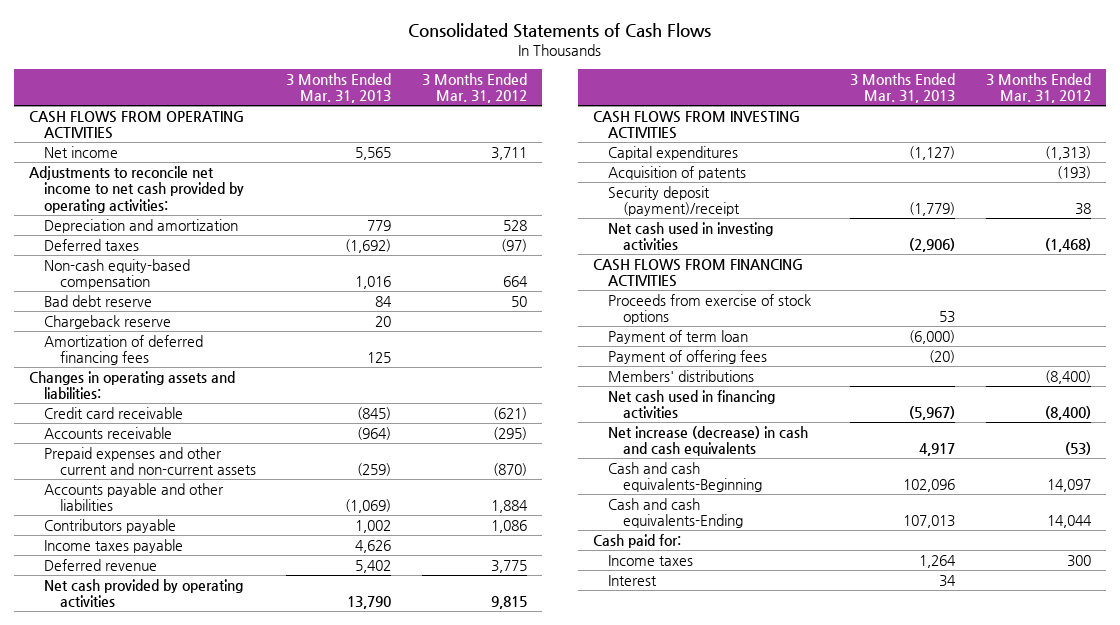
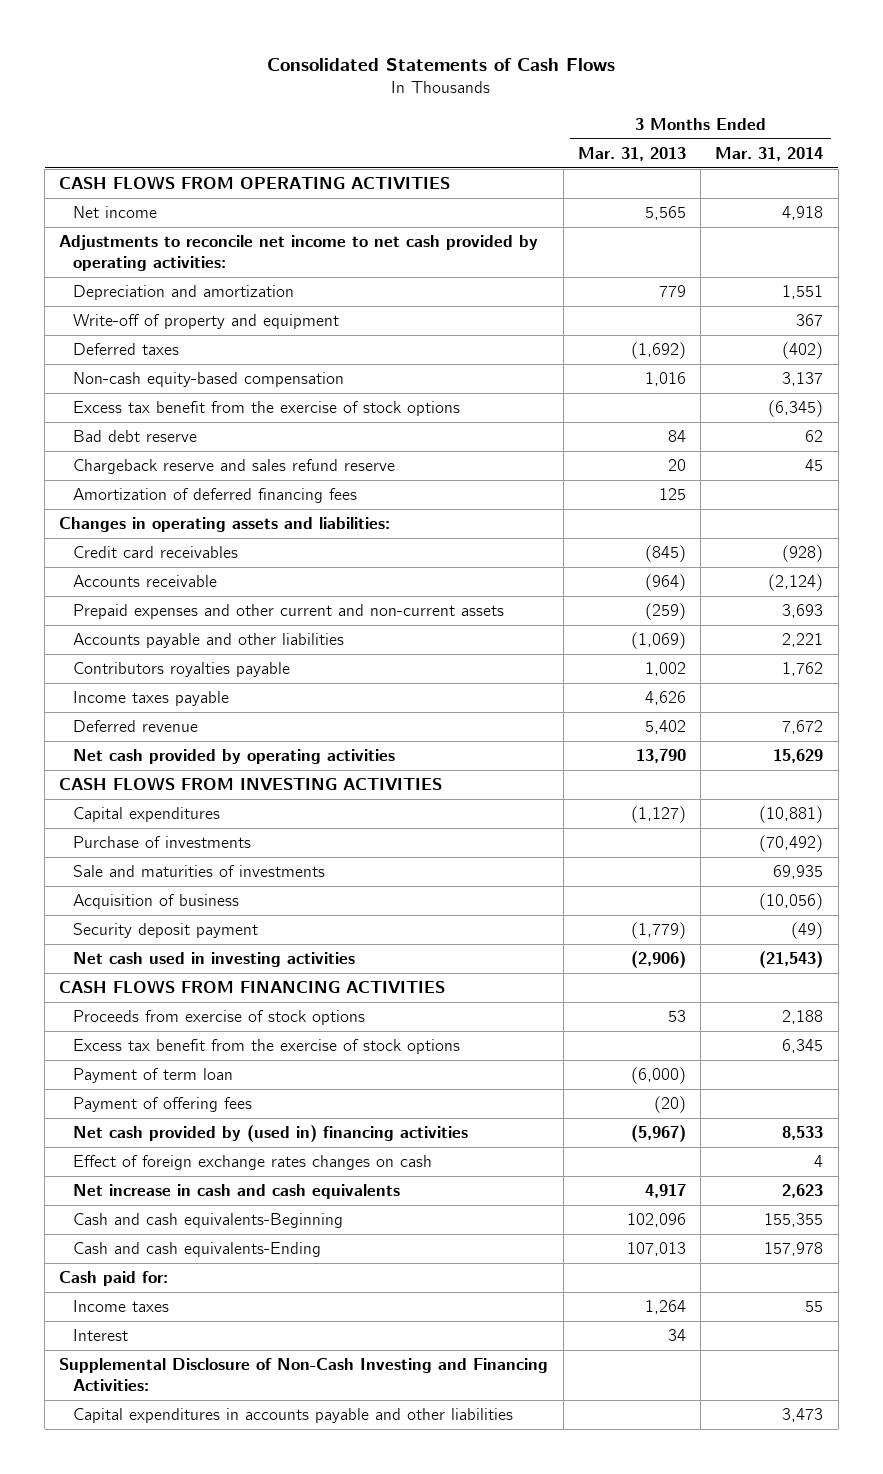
- | 3 Months Ended Mar. 31, 2013 | 3 Months Ended Mar. 31, 2012
+ | 3 Months Ended Mar. 31, 2013 | 3 Months Ended Mar. 31, 2014
+ Write-off of property and equipment | | 367
+ Excess tax benefit from the exercise of stock options | | (6,345)
- Chargeback reserve | 20 |
+ Chargeback reserve and sales refund reserve | 20 | 45
- Credit card receivable | (845) | (621)
+ Credit card receivables | (845) | (928)
- Contributors payable | 1,002 | 1,086
+ Contributors royalties payable | 1,002 | 1,762
- Acquisition of patents | | (193)
- Security deposit (payment)/receipt | (1,779) | 38
+ Purchase of investments | | (70,492)
+ Sale and maturities of investments | | 69,935
+ Acquisition of business | | (10,056)
+ Security deposit payment | (1,779) | (49)
+ Excess tax benefit from the exercise of stock options | | 6,345
- Members' distributions | | (8,400)
- Net cash used in financing activities | (5,967) | (8,400)
- Net increase (decrease) in cash and cash equivalents | 4,917 | (53)
+ Net cash provided by (used in) financing activities | (5,967) | 8,533
+ Effect of foreign exchange rates changes on cash | | 4
+ Net increase in cash and cash equivalents | 4,917 | 2,623
+ Supplemental Disclosure of Non-Cash Investing and Financing Activities:
+ Capital expenditures in accounts payable and other liabilities | | 3,473

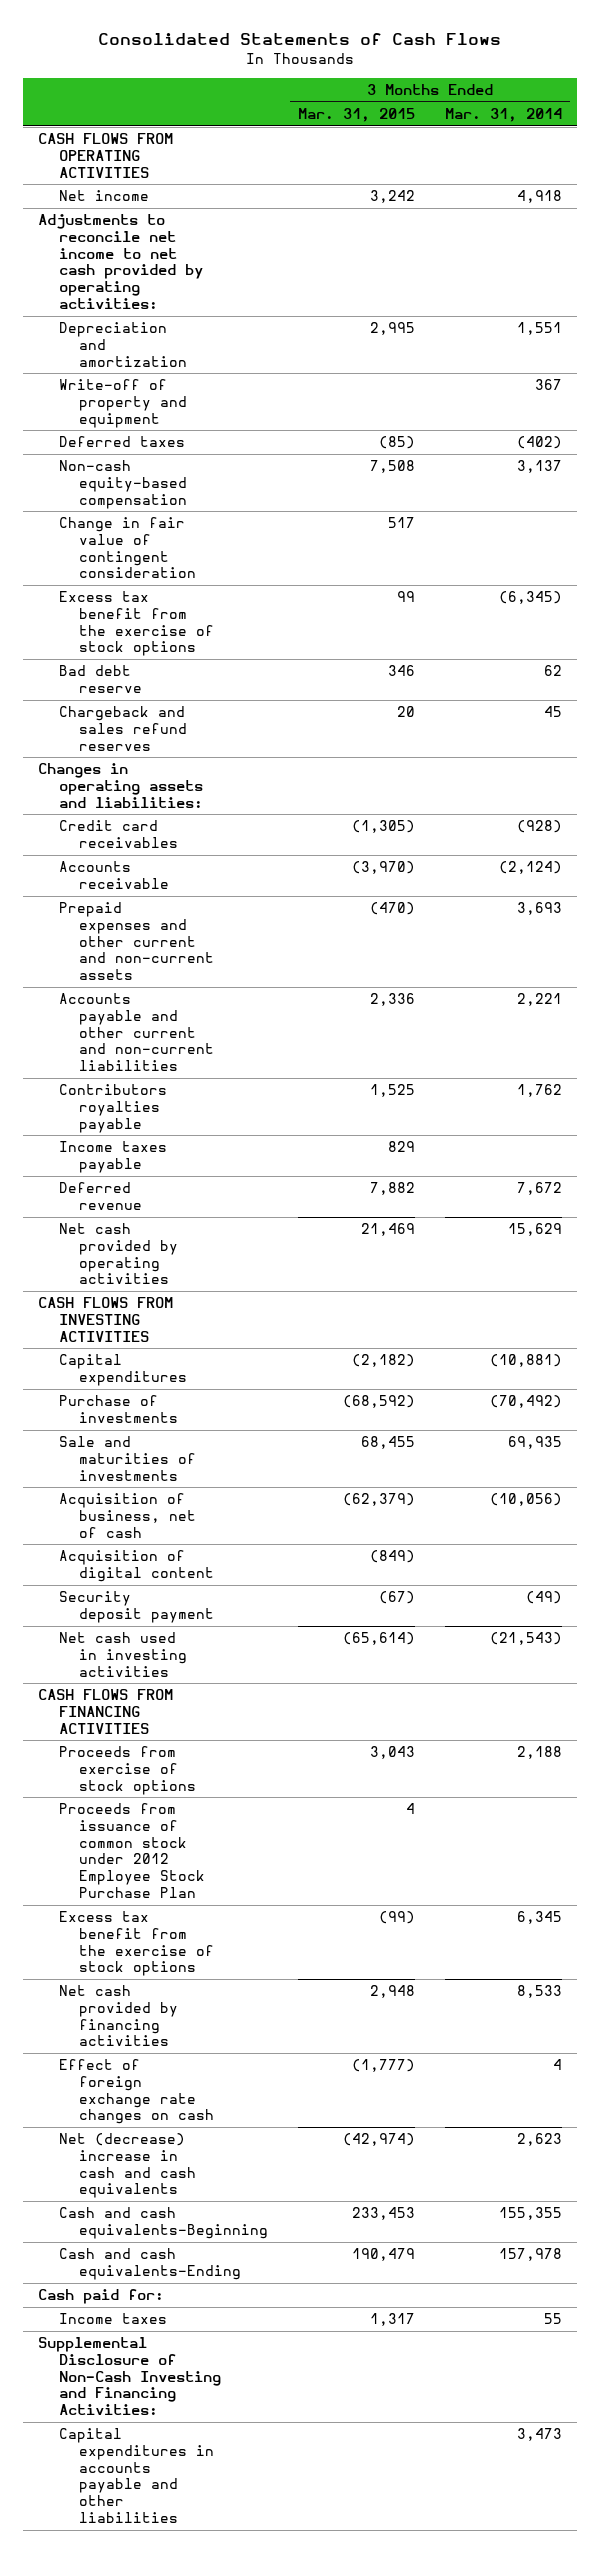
- | 3 Months Ended Mar. 31, 2013 | 3 Months Ended Mar. 31, 2014
+ | 3 Months Ended Mar. 31, 2015 | 3 Months Ended Mar. 31, 2014
+ Change in fair value of contingent consideration | 517 |
- Chargeback reserve and sales refund reserve | 20 | 45
- Amortization of deferred financing fees | 125 |
+ Chargeback and sales refund reserves | 20 | 45
- Accounts payable and other liabilities | (1,069) | 2,221
+ Accounts payable and other current and non-current liabilities | 2,336 | 2,221
- Acquisition of business | | (10,056)
+ Acquisition of business, net of cash | (62,379) | (10,056)
+ Acquisition of digital content | (849) |
+ Proceeds from issuance of common stock under 2012 Employee Stock Purchase Plan | 4 |
- Payment of term loan | (6,000) |
- Payment of offering fees | (20) |
- Net cash provided by (used in) financing activities | (5,967) | 8,533
- Effect of foreign exchange rates changes on cash | | 4
- Net increase in cash and cash equivalents | 4,917 | 2,623
+ Net cash provided by financing activities | 2,948 | 8,533
+ Effect of foreign exchange rate changes on cash | (1,777) | 4
+ Net (decrease) increase in cash and cash equivalents | (42,974) | 2,623
- Interest | 34 |

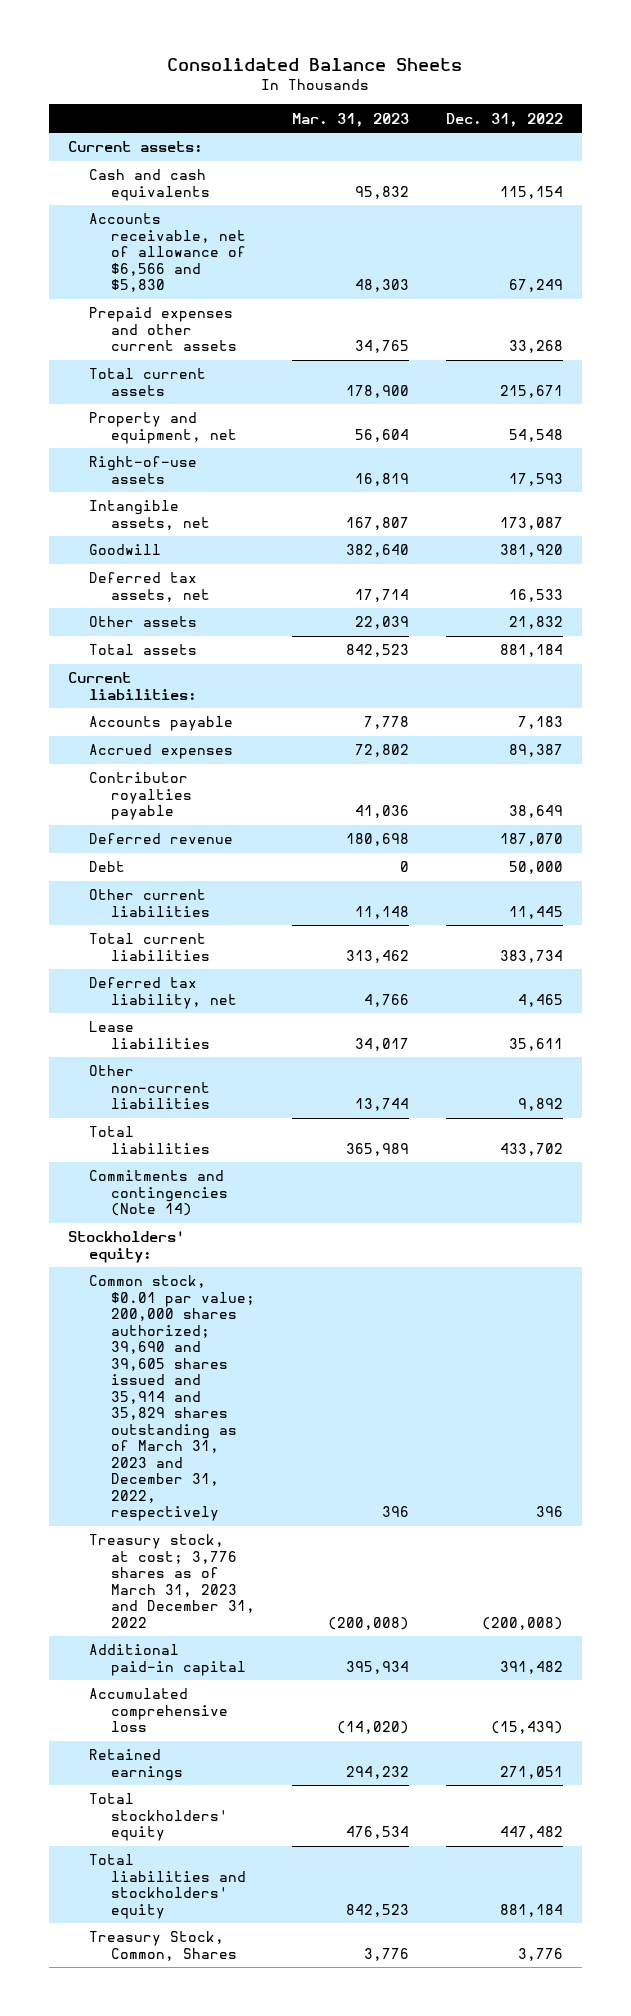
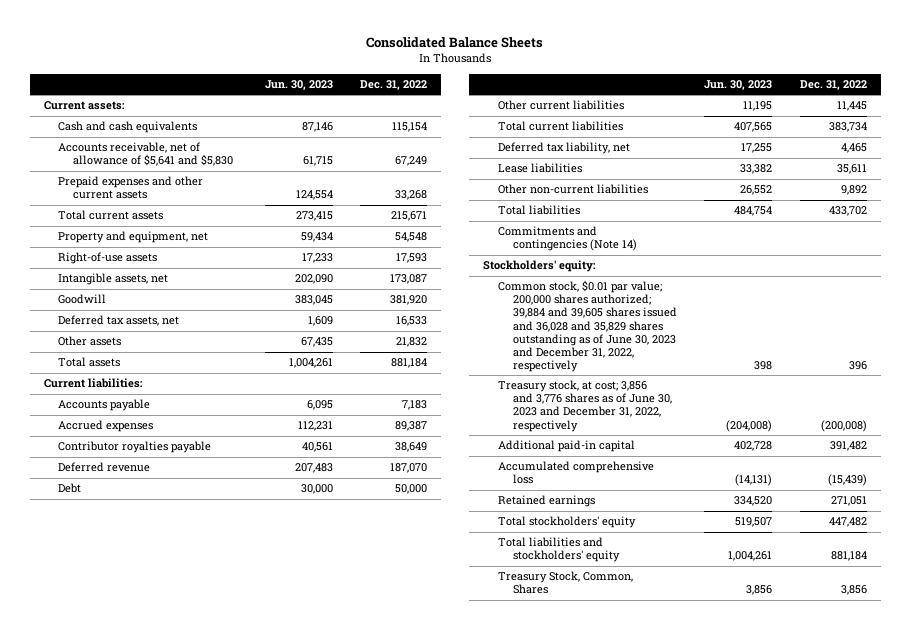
- | Mar. 31, 2023 | Dec. 31, 2022
+ | Jun. 30, 2023 | Dec. 31, 2022
- Accounts receivable, net of allowance of $6,566 and $5,830 | 48,303 | 67,249
+ Accounts receivable, net of allowance of $5,641 and $5,830 | 61,715 | 67,249
- Common stock, $0.01 par value; 200,000 shares authorized; 39,690 and 39,605 shares issued and 35,914 and 35,829 shares outstanding as of March 31, 2023 and December 31, 2022, respectively | 396 | 396
- Treasury stock, at cost; 3,776 shares as of March 31, 2023 and December 31, 2022 | (200,008) | (200,008)
+ Common stock, $0.01 par value; 200,000 shares authorized; 39,884 and 39,605 shares issued and 36,028 and 35,829 shares outstanding as of June 30, 2023 and December 31, 2022, respectively | 398 | 396
+ Treasury stock, at cost; 3,856 and 3,776 shares as of June 30, 2023 and December 31, 2022, respectively | (204,008) | (200,008)
- Treasury Stock, Common, Shares | 3,776 | 3,776
+ Treasury Stock, Common, Shares | 3,856 | 3,856

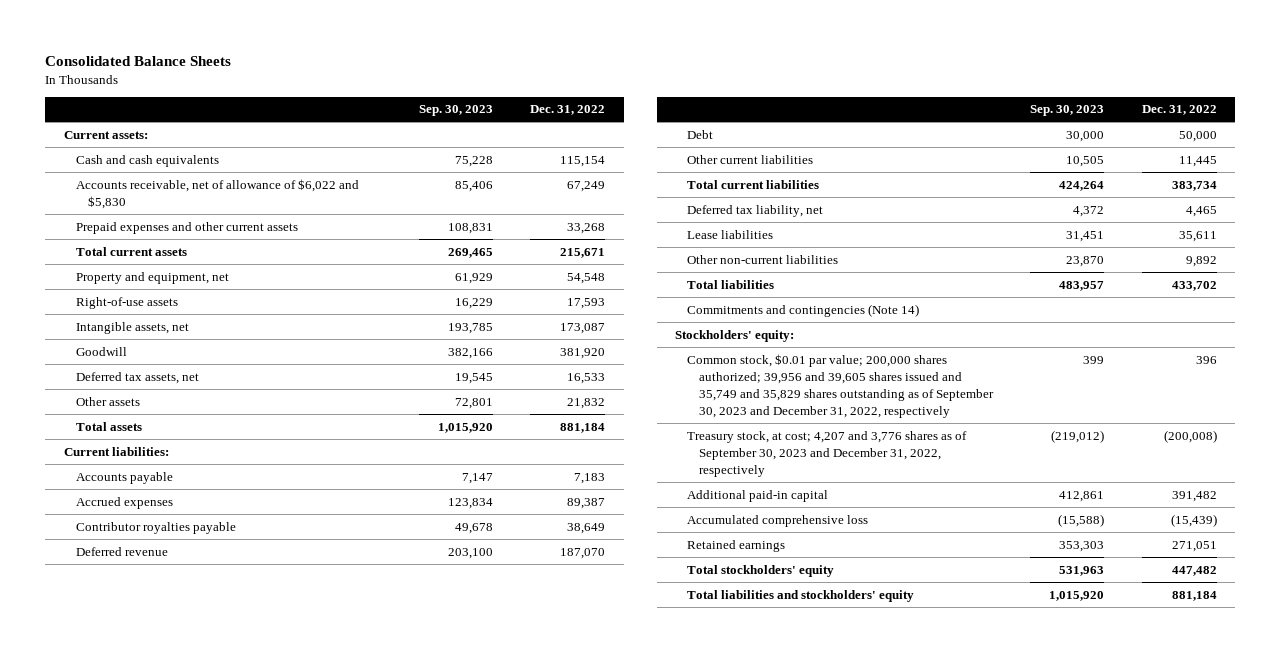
- | Jun. 30, 2023 | Dec. 31, 2022
+ | Sep. 30, 2023 | Dec. 31, 2022
- Accounts receivable, net of allowance of $5,641 and $5,830 | 61,715 | 67,249
+ Accounts receivable, net of allowance of $6,022 and $5,830 | 85,406 | 67,249
- Common stock, $0.01 par value; 200,000 shares authorized; 39,884 and 39,605 shares issued and 36,028 and 35,829 shares outstanding as of June 30, 2023 and December 31, 2022, respectively | 398 | 396
- Treasury stock, at cost; 3,856 and 3,776 shares as of June 30, 2023 and December 31, 2022, respectively | (204,008) | (200,008)
+ Common stock, $0.01 par value; 200,000 shares authorized; 39,956 and 39,605 shares issued and 35,749 and 35,829 shares outstanding as of September 30, 2023 and December 31, 2022, respectively | 399 | 396
+ Treasury stock, at cost; 4,207 and 3,776 shares as of September 30, 2023 and December 31, 2022, respectively | (219,012) | (200,008)
- Treasury Stock, Common, Shares | 3,856 | 3,856

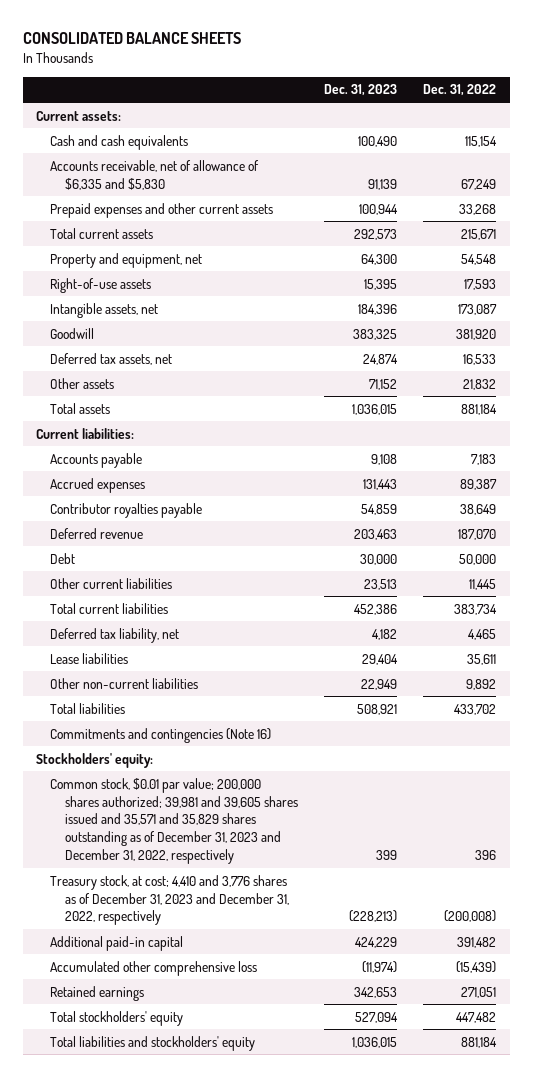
- Consolidated Balance Sheets
+ CONSOLIDATED BALANCE SHEETS
- | Sep. 30, 2023 | Dec. 31, 2022
+ | Dec. 31, 2023 | Dec. 31, 2022
- Accounts receivable, net of allowance of $6,022 and $5,830 | 85,406 | 67,249
+ Accounts receivable, net of allowance of $6,335 and $5,830 | 91,139 | 67,249
- Commitments and contingencies (Note 14)
+ Commitments and contingencies (Note 16)
- Common stock, $0.01 par value; 200,000 shares authorized; 39,956 and 39,605 shares issued and 35,749 and 35,829 shares outstanding as of September 30, 2023 and December 31, 2022, respectively | 399 | 396
- Treasury stock, at cost; 4,207 and 3,776 shares as of September 30, 2023 and December 31, 2022, respectively | (219,012) | (200,008)
+ Common stock, $0.01 par value; 200,000 shares authorized; 39,981 and 39,605 shares issued and 35,571 and 35,829 shares outstanding as of December 31, 2023 and December 31, 2022, respectively | 399 | 396
+ Treasury stock, at cost; 4,410 and 3,776 shares as of December 31, 2023 and December 31, 2022, respectively | (228,213) | (200,008)
- Accumulated comprehensive loss | (15,588) | (15,439)
+ Accumulated other comprehensive loss | (11,974) | (15,439)

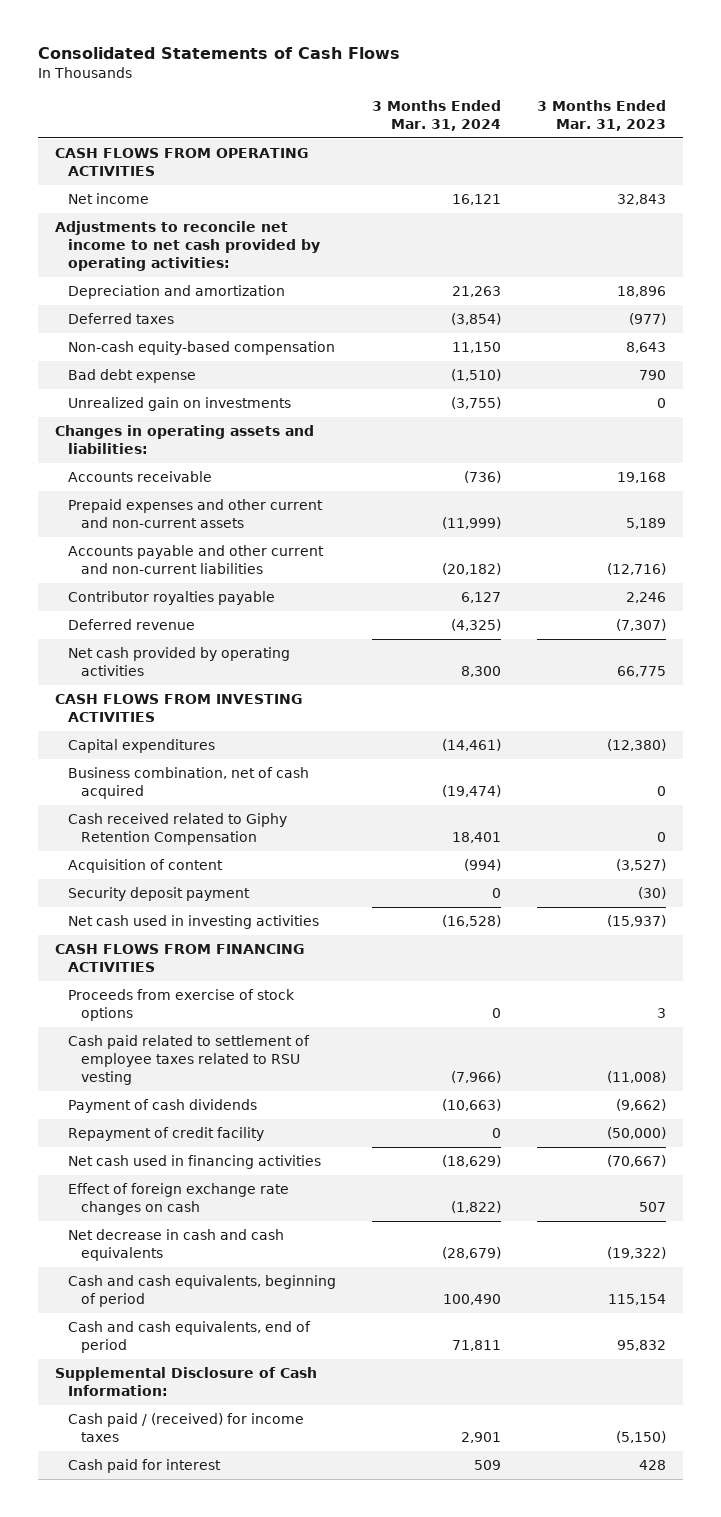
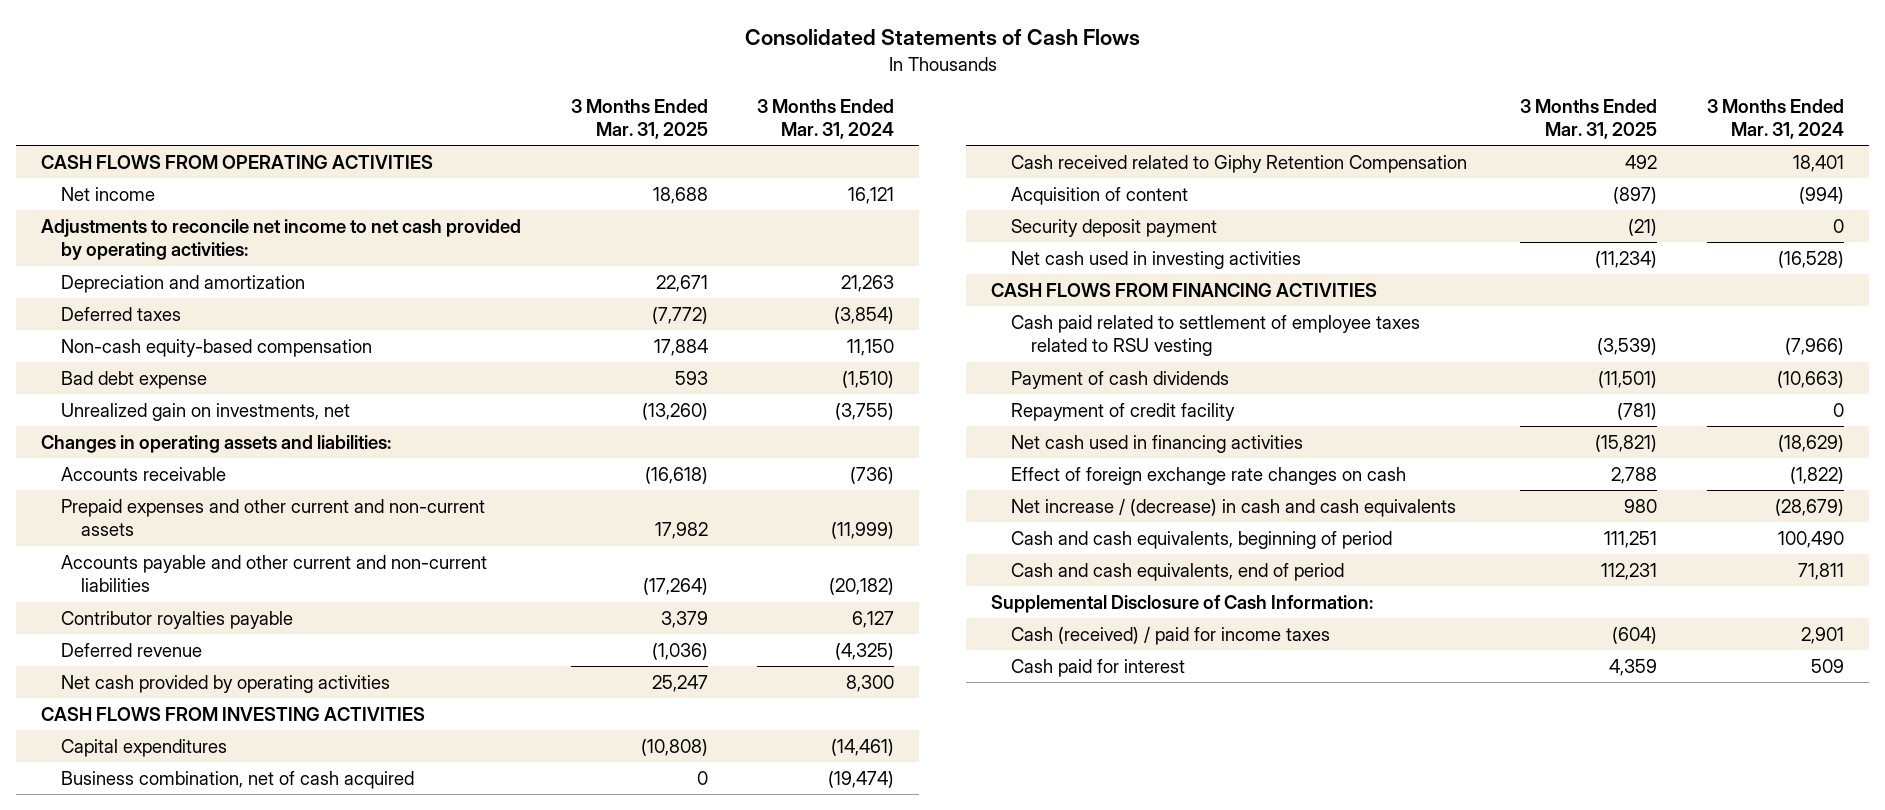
- | 3 Months Ended Mar. 31, 2024 | 3 Months Ended Mar. 31, 2023
+ | 3 Months Ended Mar. 31, 2025 | 3 Months Ended Mar. 31, 2024
- Unrealized gain on investments | (3,755) | 0
+ Unrealized gain on investments, net | (13,260) | (3,755)
- Proceeds from exercise of stock options | 0 | 3
- Net decrease in cash and cash equivalents | (28,679) | (19,322)
+ Net increase / (decrease) in cash and cash equivalents | 980 | (28,679)
- Cash paid / (received) for income taxes | 2,901 | (5,150)
+ Cash (received) / paid for income taxes | (604) | 2,901

